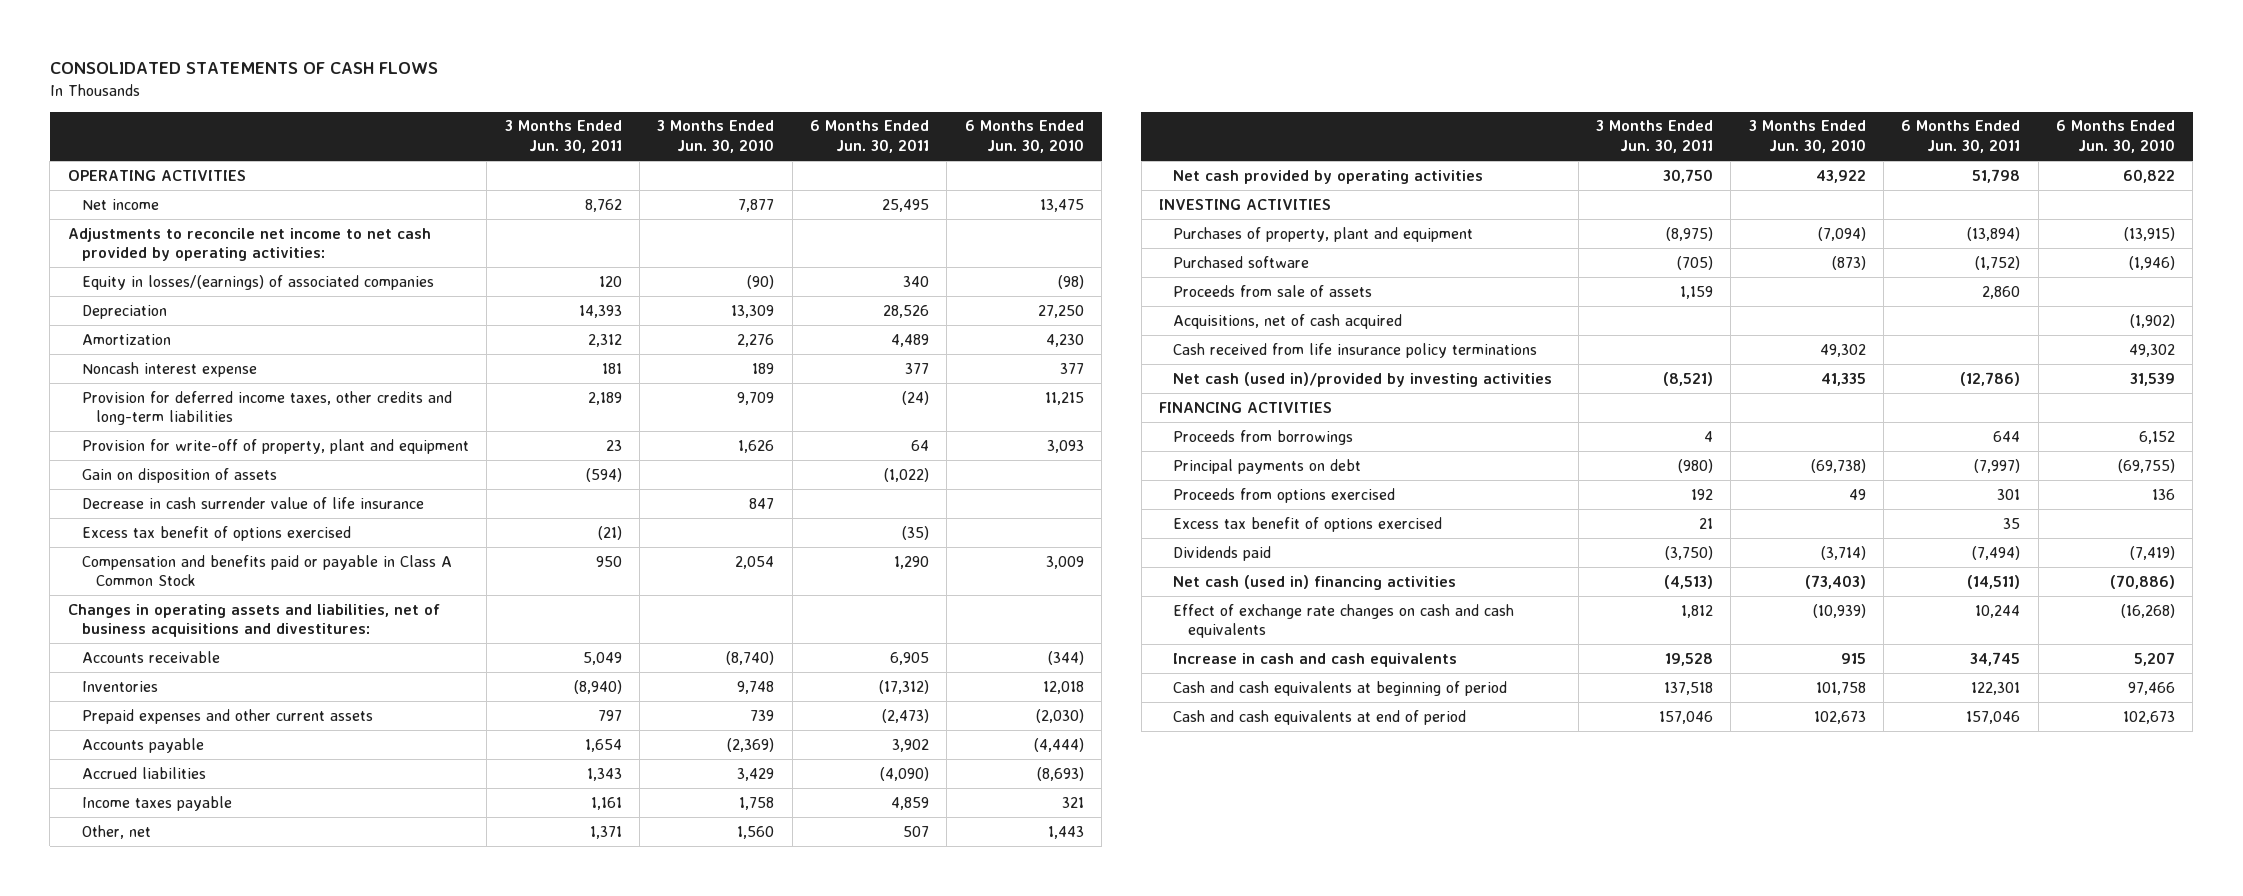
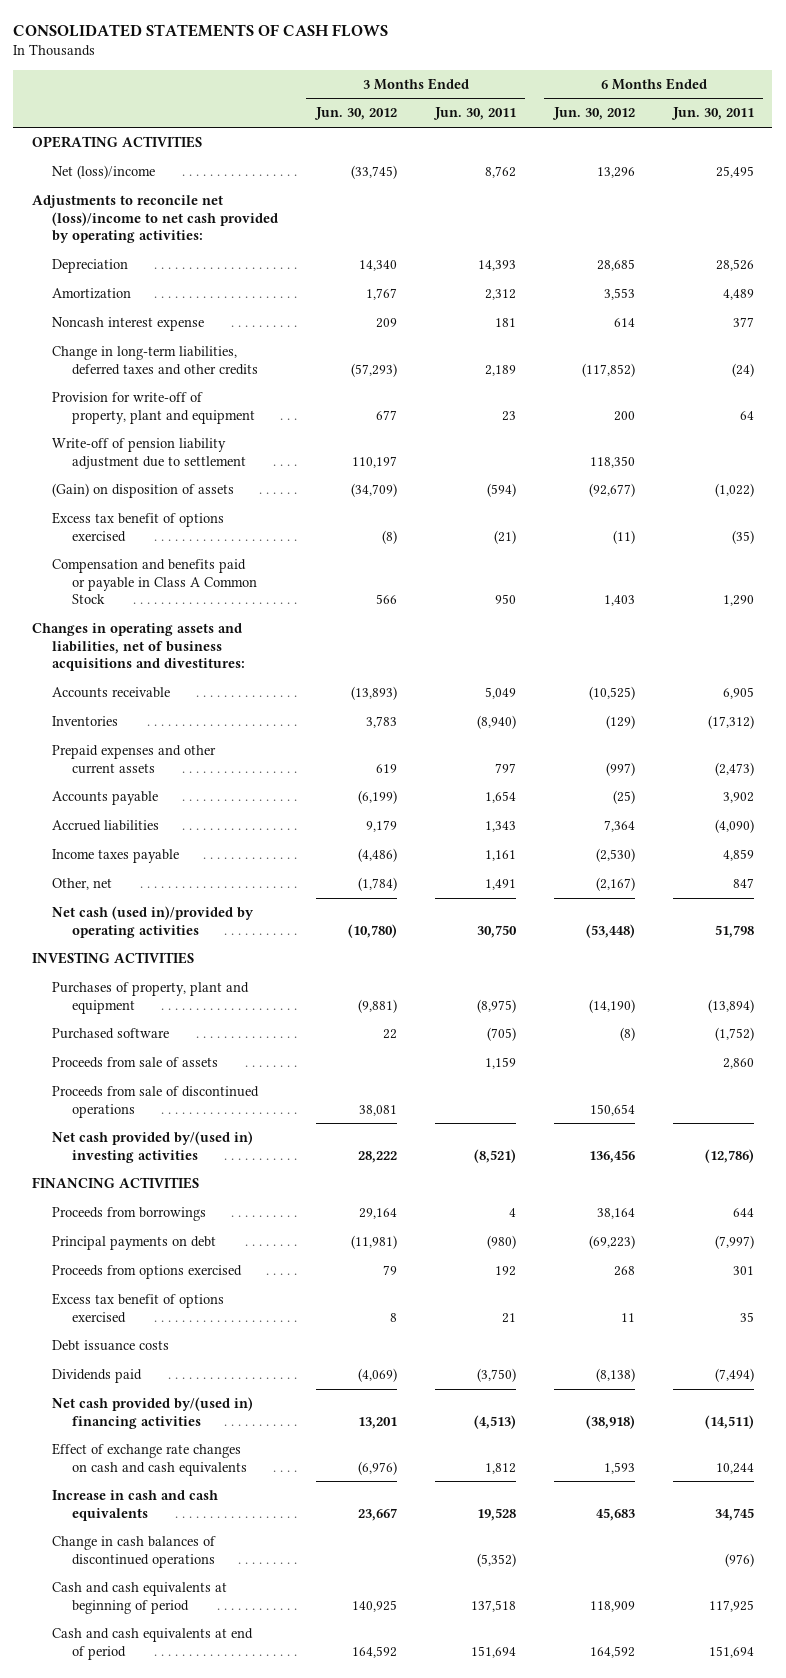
- | 3 Months Ended Jun. 30, 2011 | 3 Months Ended Jun. 30, 2010 | 6 Months Ended Jun. 30, 2011 | 6 Months Ended Jun. 30, 2010
+ | 3 Months Ended Jun. 30, 2012 | 3 Months Ended Jun. 30, 2011 | 6 Months Ended Jun. 30, 2012 | 6 Months Ended Jun. 30, 2011
- Net income | 8,762 | 7,877 | 25,495 | 13,475
- Adjustments to reconcile net income to net cash provided by operating activities:
- Equity in losses/(earnings) of associated companies | 120 | (90) | 340 | (98)
+ Net (loss)/income | (33,745) | 8,762 | 13,296 | 25,495
+ Adjustments to reconcile net (loss)/income to net cash provided by operating activities:
- Provision for deferred income taxes, other credits and long-term liabilities | 2,189 | 9,709 | (24) | 11,215
+ Change in long-term liabilities, deferred taxes and other credits | (57,293) | 2,189 | (117,852) | (24)
- Gain on disposition of assets | (594) | | (1,022) |
- Decrease in cash surrender value of life insurance | | 847 | |
+ Write-off of pension liability adjustment due to settlement | 110,197 | | 118,350 |
+ (Gain) on disposition of assets | (34,709) | (594) | (92,677) | (1,022)
- Other, net | 1,371 | 1,560 | 507 | 1,443
- Net cash provided by operating activities | 30,750 | 43,922 | 51,798 | 60,822
+ Other, net | (1,784) | 1,491 | (2,167) | 847
+ Net cash (used in)/provided by operating activities | (10,780) | 30,750 | (53,448) | 51,798
- Acquisitions, net of cash acquired | | | | (1,902)
- Cash received from life insurance policy terminations | | 49,302 | | 49,302
- Net cash (used in)/provided by investing activities | (8,521) | 41,335 | (12,786) | 31,539
+ Proceeds from sale of discontinued operations | 38,081 | | 150,654 |
+ Net cash provided by/(used in) investing activities | 28,222 | (8,521) | 136,456 | (12,786)
+ Debt issuance costs
- Net cash (used in) financing activities | (4,513) | (73,403) | (14,511) | (70,886)
+ Net cash provided by/(used in) financing activities | 13,201 | (4,513) | (38,918) | (14,511)
- Cash and cash equivalents at beginning of period | 137,518 | 101,758 | 122,301 | 97,466
- Cash and cash equivalents at end of period | 157,046 | 102,673 | 157,046 | 102,673
+ Change in cash balances of discontinued operations | | (5,352) | | (976)
+ Cash and cash equivalents at beginning of period | 140,925 | 137,518 | 118,909 | 117,925
+ Cash and cash equivalents at end of period | 164,592 | 151,694 | 164,592 | 151,694

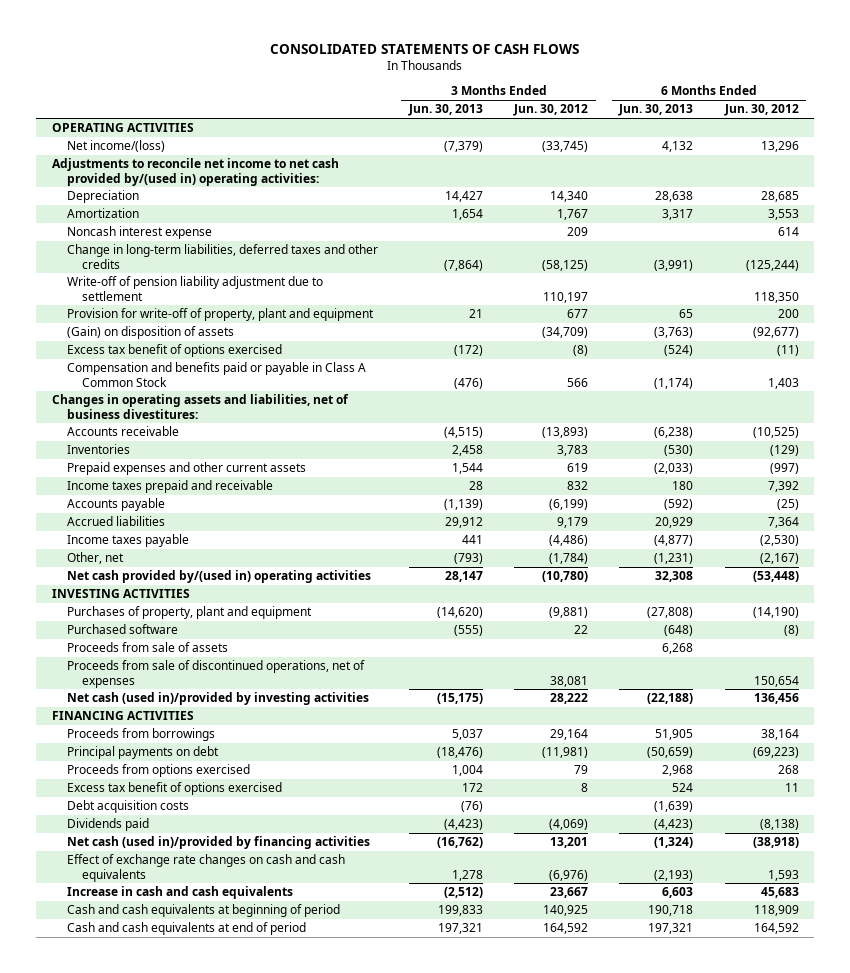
- | 3 Months Ended Jun. 30, 2012 | 3 Months Ended Jun. 30, 2011 | 6 Months Ended Jun. 30, 2012 | 6 Months Ended Jun. 30, 2011
+ | 3 Months Ended Jun. 30, 2013 | 3 Months Ended Jun. 30, 2012 | 6 Months Ended Jun. 30, 2013 | 6 Months Ended Jun. 30, 2012
- Net (loss)/income | (33,745) | 8,762 | 13,296 | 25,495
- Adjustments to reconcile net (loss)/income to net cash provided by operating activities:
+ Net income/(loss) | (7,379) | (33,745) | 4,132 | 13,296
+ Adjustments to reconcile net income to net cash provided by/(used in) operating activities:
- Change in long-term liabilities, deferred taxes and other credits | (57,293) | 2,189 | (117,852) | (24)
+ Change in long-term liabilities, deferred taxes and other credits | (7,864) | (58,125) | (3,991) | (125,244)
moved down: Provision for write-off of property, plant and equipment | 21 | 677 | 65 | 200
- Changes in operating assets and liabilities, net of business acquisitions and divestitures:
+ Changes in operating assets and liabilities, net of business divestitures:
+ Income taxes prepaid and receivable | 28 | 832 | 180 | 7,392
- Net cash (used in)/provided by operating activities | (10,780) | 30,750 | (53,448) | 51,798
+ Net cash provided by/(used in) operating activities | 28,147 | (10,780) | 32,308 | (53,448)
- Proceeds from sale of discontinued operations | 38,081 | | 150,654 |
- Net cash provided by/(used in) investing activities | 28,222 | (8,521) | 136,456 | (12,786)
+ Proceeds from sale of discontinued operations, net of expenses | | 38,081 | | 150,654
+ Net cash (used in)/provided by investing activities | (15,175) | 28,222 | (22,188) | 136,456
- Debt issuance costs
+ Debt acquisition costs | (76) | | (1,639) |
- Net cash provided by/(used in) financing activities | 13,201 | (4,513) | (38,918) | (14,511)
+ Net cash (used in)/provided by financing activities | (16,762) | 13,201 | (1,324) | (38,918)
- Change in cash balances of discontinued operations | | (5,352) | | (976)

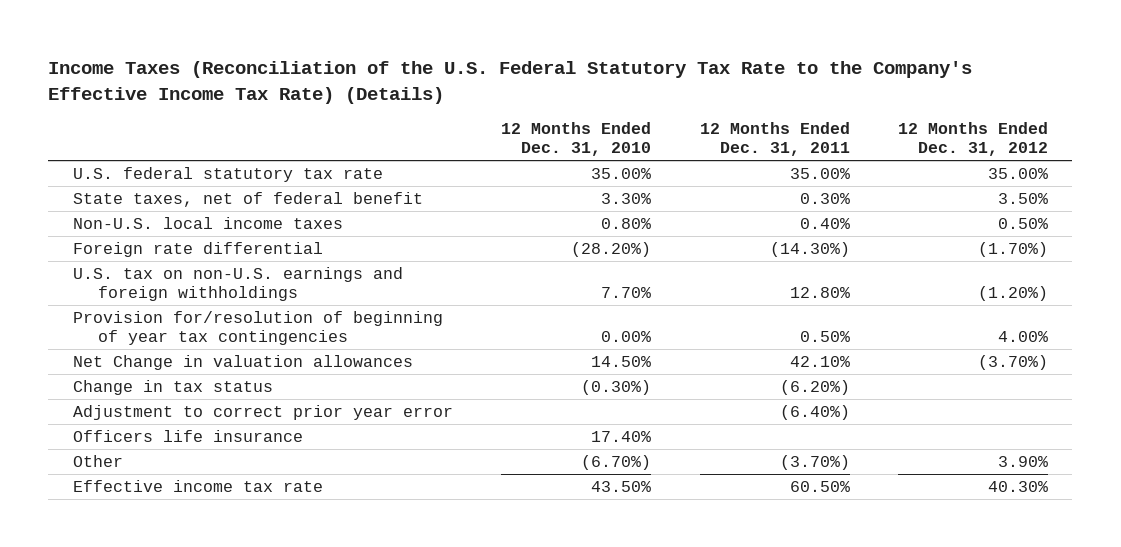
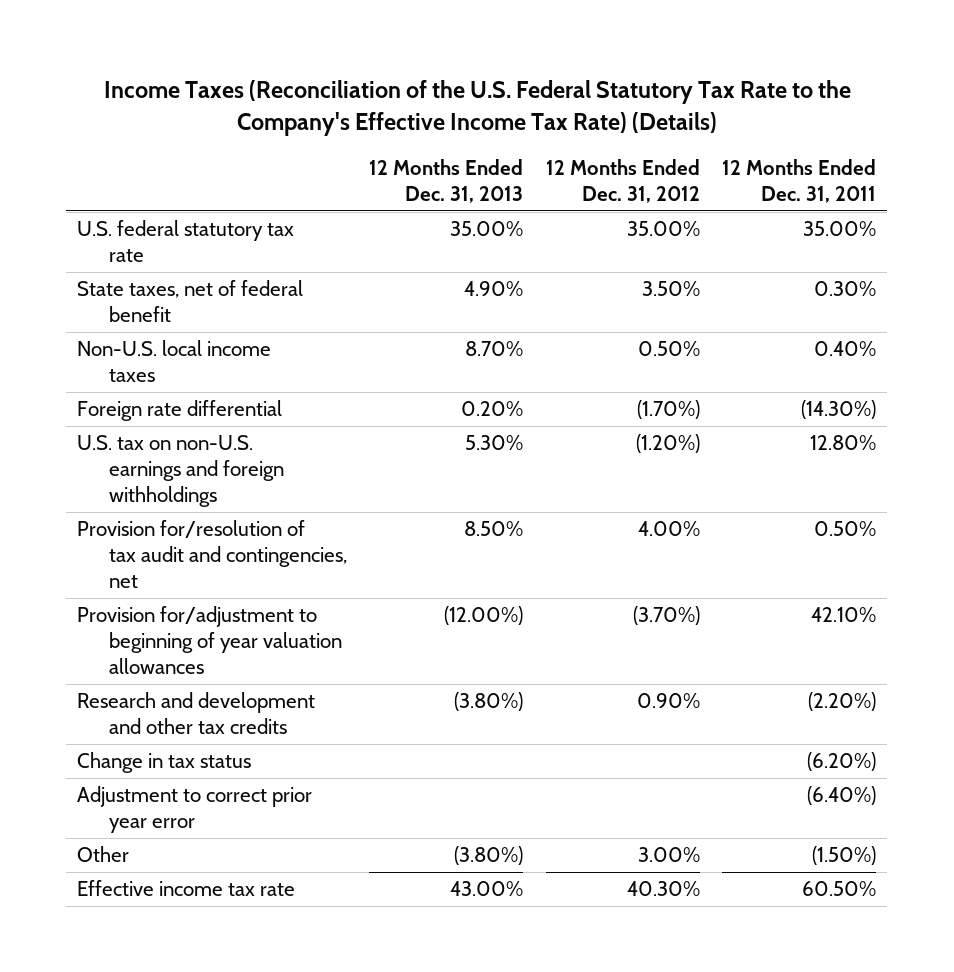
- | 12 Months Ended Dec. 31, 2010 | 12 Months Ended Dec. 31, 2011 | 12 Months Ended Dec. 31, 2012
+ | 12 Months Ended Dec. 31, 2013 | 12 Months Ended Dec. 31, 2012 | 12 Months Ended Dec. 31, 2011
- Provision for/resolution of beginning of year tax contingencies | 0.00% | 0.50% | 4.00%
- Net Change in valuation allowances | 14.50% | 42.10% | (3.70%)
+ Provision for/resolution of tax audit and contingencies, net | 8.50% | 4.00% | 0.50%
+ Provision for/adjustment to beginning of year valuation allowances | (12.00%) | (3.70%) | 42.10%
+ Research and development and other tax credits | (3.80%) | 0.90% | (2.20%)
- Officers life insurance | 17.40% | |
- Other | (6.70%) | (3.70%) | 3.90%
+ Other | (3.80%) | 3.00% | (1.50%)

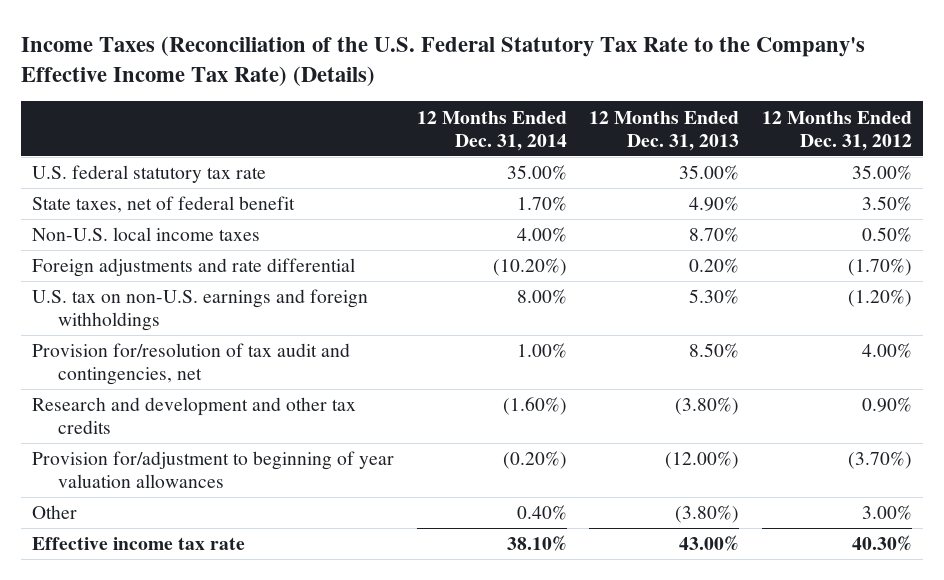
- | 12 Months Ended Dec. 31, 2013 | 12 Months Ended Dec. 31, 2012 | 12 Months Ended Dec. 31, 2011
+ | 12 Months Ended Dec. 31, 2014 | 12 Months Ended Dec. 31, 2013 | 12 Months Ended Dec. 31, 2012
- Foreign rate differential | 0.20% | (1.70%) | (14.30%)
+ Foreign adjustments and rate differential | (10.20%) | 0.20% | (1.70%)
- Change in tax status | | | (6.20%)
- Adjustment to correct prior year error | | | (6.40%)
moved down: Provision for/adjustment to beginning of year valuation allowances | (0.20%) | (12.00%) | (3.70%)

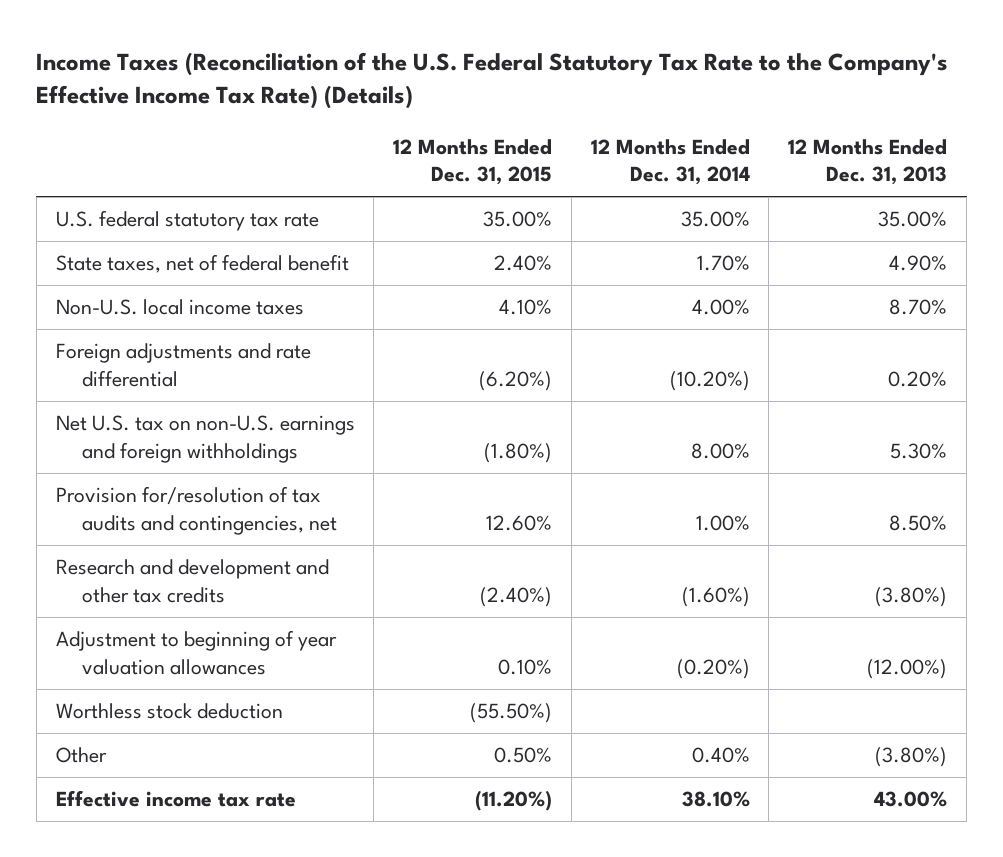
- | 12 Months Ended Dec. 31, 2014 | 12 Months Ended Dec. 31, 2013 | 12 Months Ended Dec. 31, 2012
+ | 12 Months Ended Dec. 31, 2015 | 12 Months Ended Dec. 31, 2014 | 12 Months Ended Dec. 31, 2013
- U.S. tax on non-U.S. earnings and foreign withholdings | 8.00% | 5.30% | (1.20%)
- Provision for/resolution of tax audit and contingencies, net | 1.00% | 8.50% | 4.00%
+ Net U.S. tax on non-U.S. earnings and foreign withholdings | (1.80%) | 8.00% | 5.30%
+ Provision for/resolution of tax audits and contingencies, net | 12.60% | 1.00% | 8.50%
- Provision for/adjustment to beginning of year valuation allowances | (0.20%) | (12.00%) | (3.70%)
+ Adjustment to beginning of year valuation allowances | 0.10% | (0.20%) | (12.00%)
+ Worthless stock deduction | (55.50%) | |

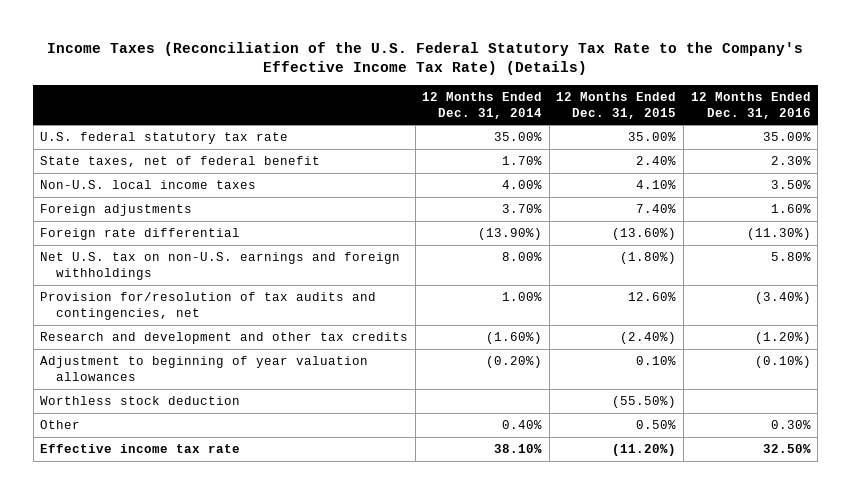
- | 12 Months Ended Dec. 31, 2015 | 12 Months Ended Dec. 31, 2014 | 12 Months Ended Dec. 31, 2013
+ | 12 Months Ended Dec. 31, 2014 | 12 Months Ended Dec. 31, 2015 | 12 Months Ended Dec. 31, 2016
- Foreign adjustments and rate differential | (6.20%) | (10.20%) | 0.20%
+ Foreign adjustments | 3.70% | 7.40% | 1.60%
+ Foreign rate differential | (13.90%) | (13.60%) | (11.30%)

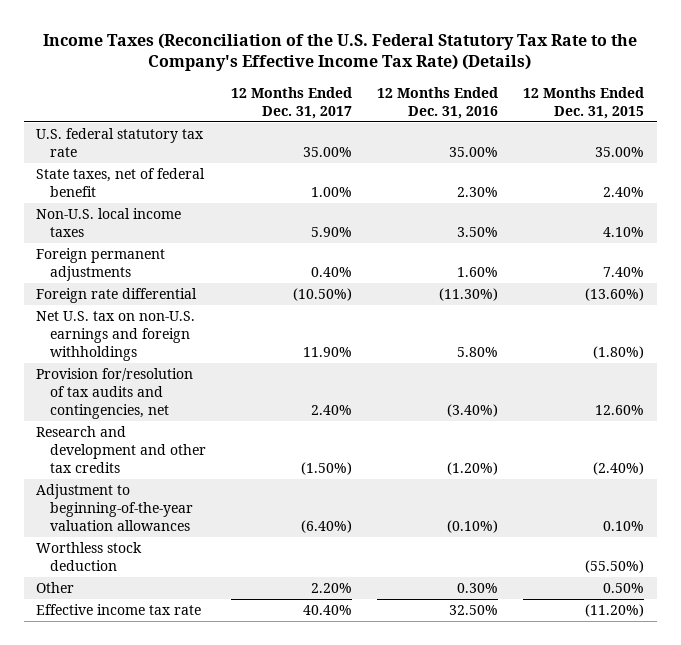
- | 12 Months Ended Dec. 31, 2014 | 12 Months Ended Dec. 31, 2015 | 12 Months Ended Dec. 31, 2016
+ | 12 Months Ended Dec. 31, 2017 | 12 Months Ended Dec. 31, 2016 | 12 Months Ended Dec. 31, 2015
- Foreign adjustments | 3.70% | 7.40% | 1.60%
+ Foreign permanent adjustments | 0.40% | 1.60% | 7.40%
- Adjustment to beginning of year valuation allowances | (0.20%) | 0.10% | (0.10%)
+ Adjustment to beginning-of-the-year valuation allowances | (6.40%) | (0.10%) | 0.10%

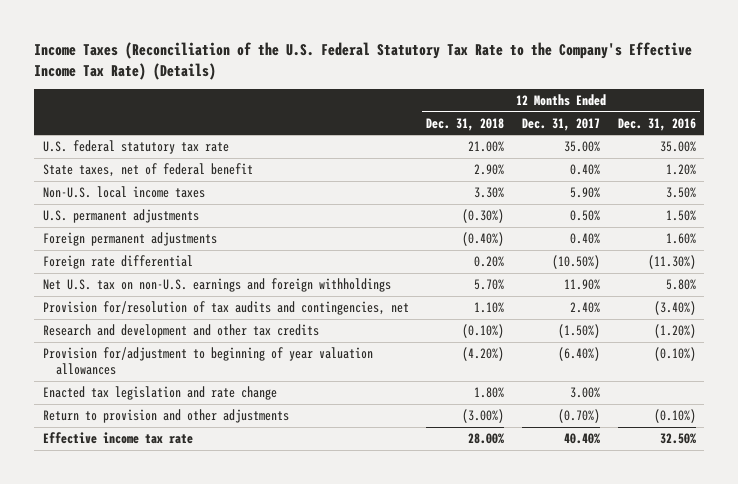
- | 12 Months Ended Dec. 31, 2017 | 12 Months Ended Dec. 31, 2016 | 12 Months Ended Dec. 31, 2015
+ | 12 Months Ended Dec. 31, 2018 | 12 Months Ended Dec. 31, 2017 | 12 Months Ended Dec. 31, 2016
- State taxes, net of federal benefit | 1.00% | 2.30% | 2.40%
+ State taxes, net of federal benefit | 2.90% | 0.40% | 1.20%
+ U.S. permanent adjustments | (0.30%) | 0.50% | 1.50%
- Adjustment to beginning-of-the-year valuation allowances | (6.40%) | (0.10%) | 0.10%
- Worthless stock deduction | | | (55.50%)
- Other | 2.20% | 0.30% | 0.50%
+ Provision for/adjustment to beginning of year valuation allowances | (4.20%) | (6.40%) | (0.10%)
+ Enacted tax legislation and rate change | 1.80% | 3.00% |
+ Return to provision and other adjustments | (3.00%) | (0.70%) | (0.10%)

